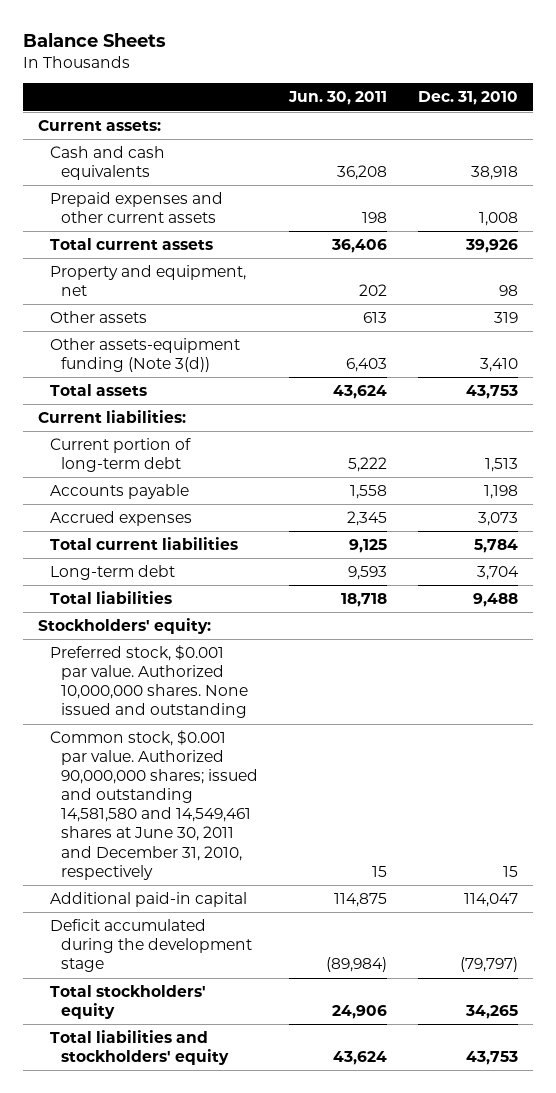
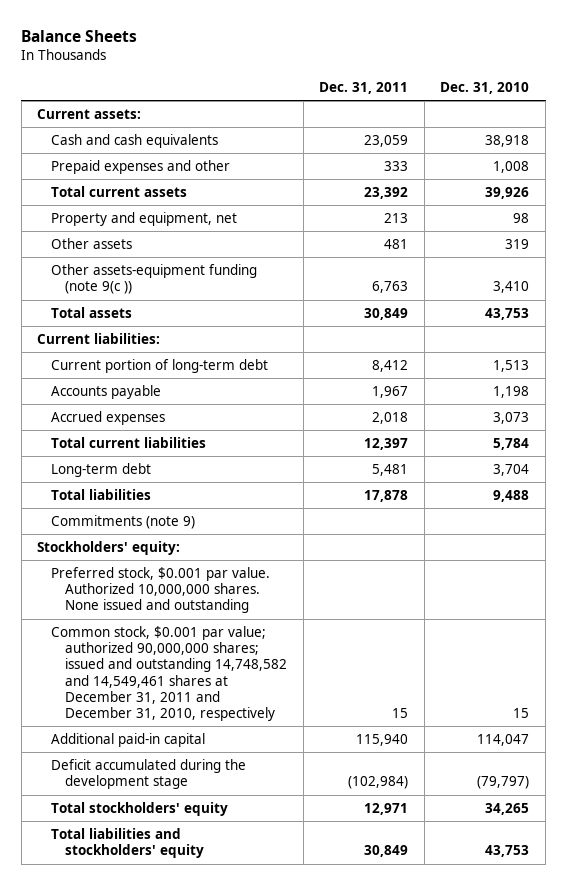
- | Jun. 30, 2011 | Dec. 31, 2010
+ | Dec. 31, 2011 | Dec. 31, 2010
- Prepaid expenses and other current assets | 198 | 1,008
+ Prepaid expenses and other | 333 | 1,008
- Other assets-equipment funding (Note 3(d)) | 6,403 | 3,410
+ Other assets-equipment funding (note 9(c )) | 6,763 | 3,410
+ Commitments (note 9)
- Common stock, $0.001 par value. Authorized 90,000,000 shares; issued and outstanding 14,581,580 and 14,549,461 shares at June 30, 2011 and December 31, 2010, respectively | 15 | 15
+ Common stock, $0.001 par value; authorized 90,000,000 shares; issued and outstanding 14,748,582 and 14,549,461 shares at December 31, 2011 and December 31, 2010, respectively | 15 | 15

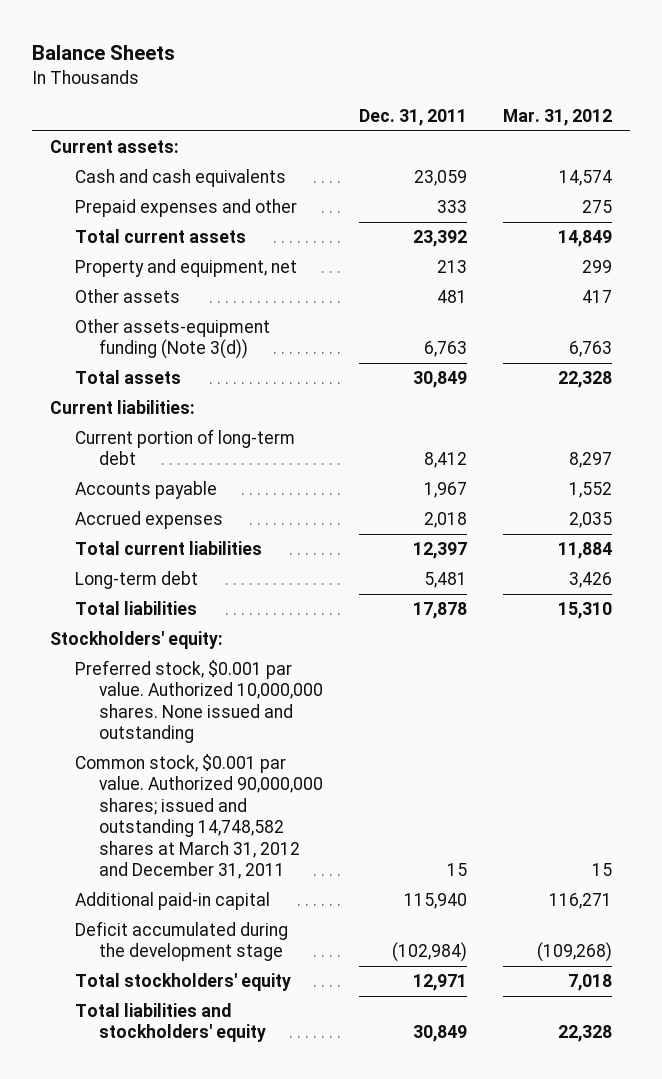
- | Dec. 31, 2011 | Dec. 31, 2010
+ | Dec. 31, 2011 | Mar. 31, 2012
- Other assets-equipment funding (note 9(c )) | 6,763 | 3,410
+ Other assets-equipment funding (Note 3(d)) | 6,763 | 6,763
- Commitments (note 9)
- Common stock, $0.001 par value; authorized 90,000,000 shares; issued and outstanding 14,748,582 and 14,549,461 shares at December 31, 2011 and December 31, 2010, respectively | 15 | 15
+ Common stock, $0.001 par value. Authorized 90,000,000 shares; issued and outstanding 14,748,582 shares at March 31, 2012 and December 31, 2011 | 15 | 15

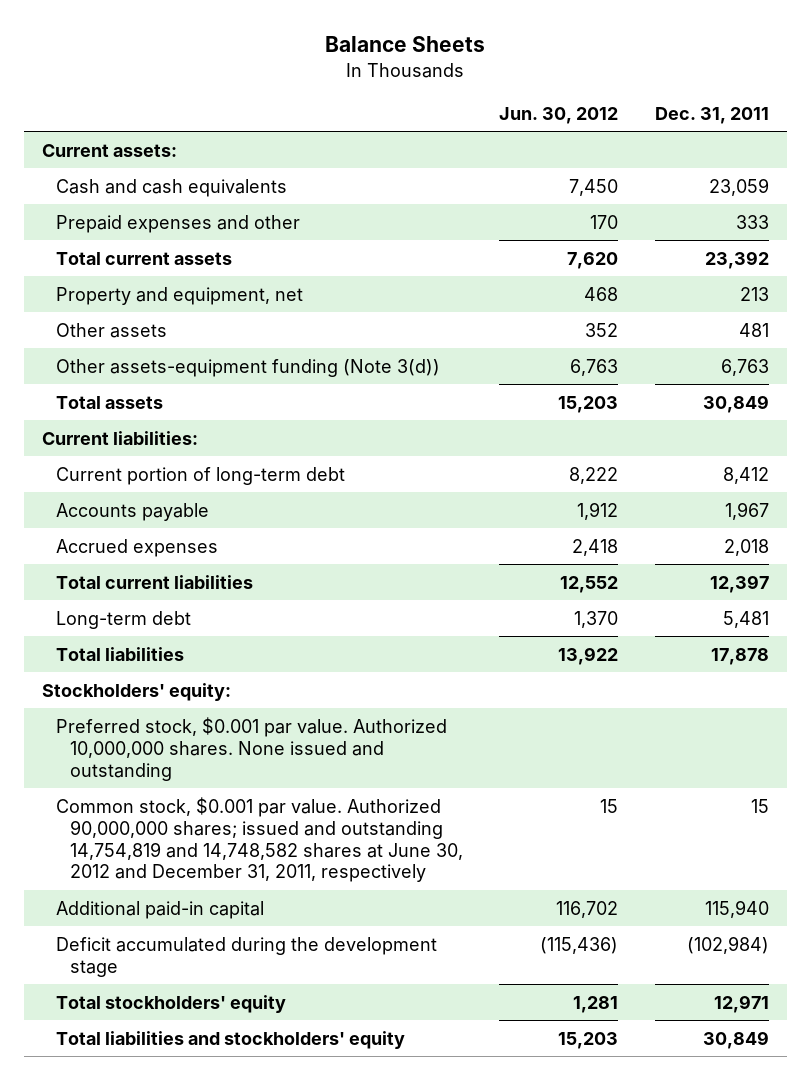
- | Dec. 31, 2011 | Mar. 31, 2012
+ | Jun. 30, 2012 | Dec. 31, 2011
- Common stock, $0.001 par value. Authorized 90,000,000 shares; issued and outstanding 14,748,582 shares at March 31, 2012 and December 31, 2011 | 15 | 15
+ Common stock, $0.001 par value. Authorized 90,000,000 shares; issued and outstanding 14,754,819 and 14,748,582 shares at June 30, 2012 and December 31, 2011, respectively | 15 | 15

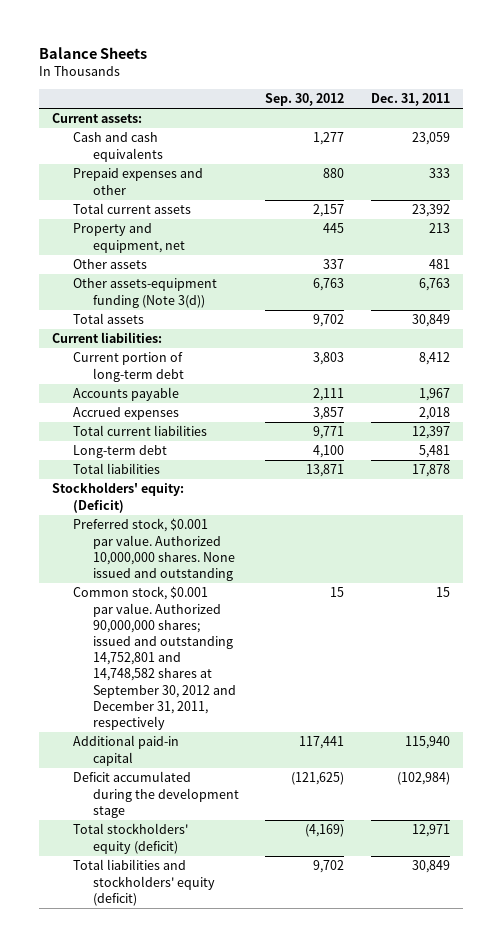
- | Jun. 30, 2012 | Dec. 31, 2011
+ | Sep. 30, 2012 | Dec. 31, 2011
- Stockholders' equity:
+ Stockholders' equity: (Deficit)
- Common stock, $0.001 par value. Authorized 90,000,000 shares; issued and outstanding 14,754,819 and 14,748,582 shares at June 30, 2012 and December 31, 2011, respectively | 15 | 15
+ Common stock, $0.001 par value. Authorized 90,000,000 shares; issued and outstanding 14,752,801 and 14,748,582 shares at September 30, 2012 and December 31, 2011, respectively | 15 | 15
- Total stockholders' equity | 1,281 | 12,971
- Total liabilities and stockholders' equity | 15,203 | 30,849
+ Total stockholders' equity (deficit) | (4,169) | 12,971
+ Total liabilities and stockholders' equity (deficit) | 9,702 | 30,849

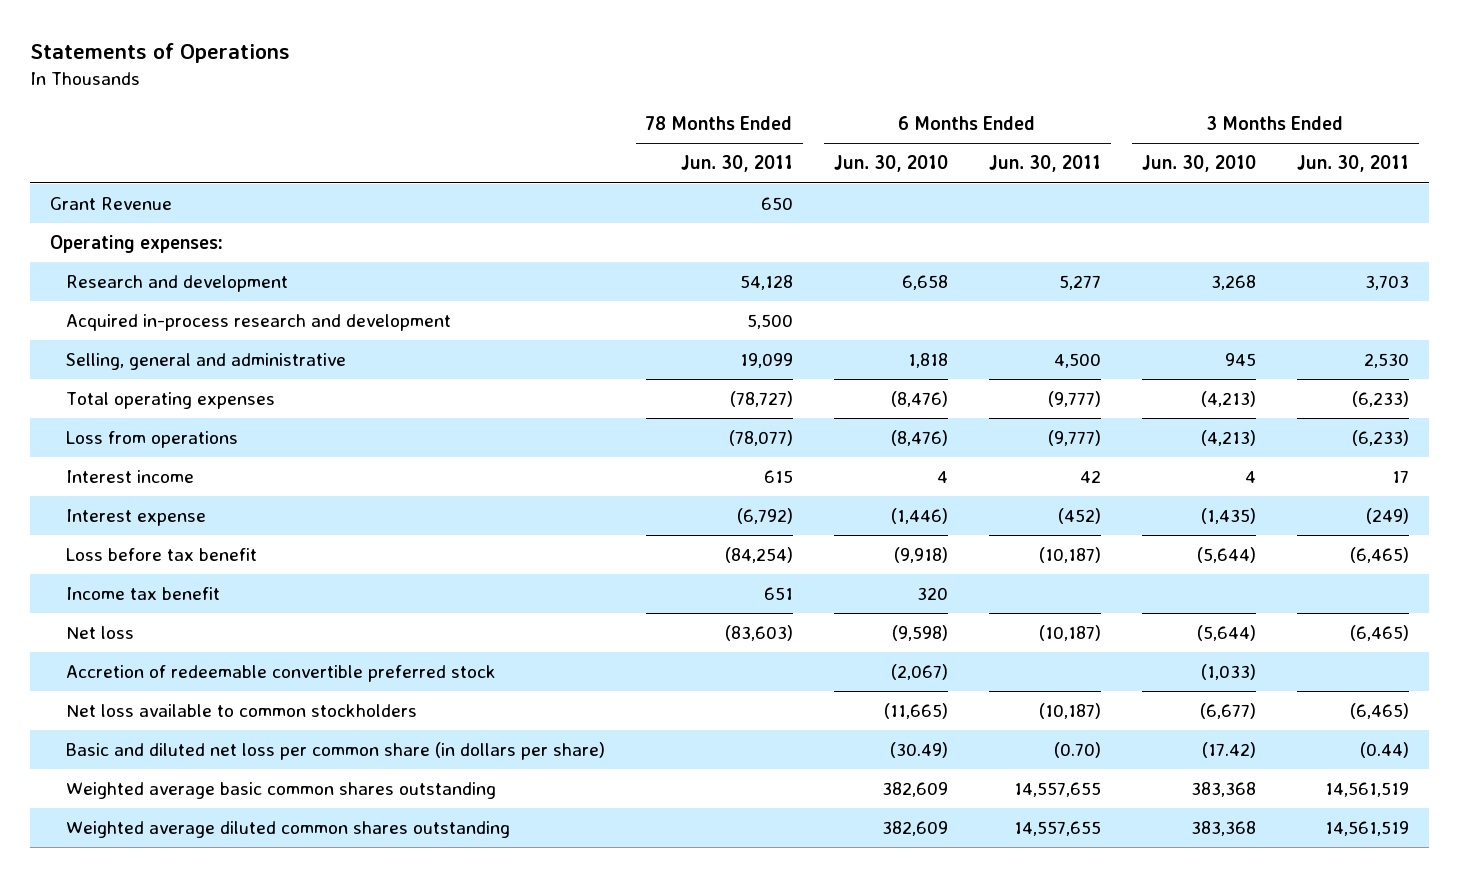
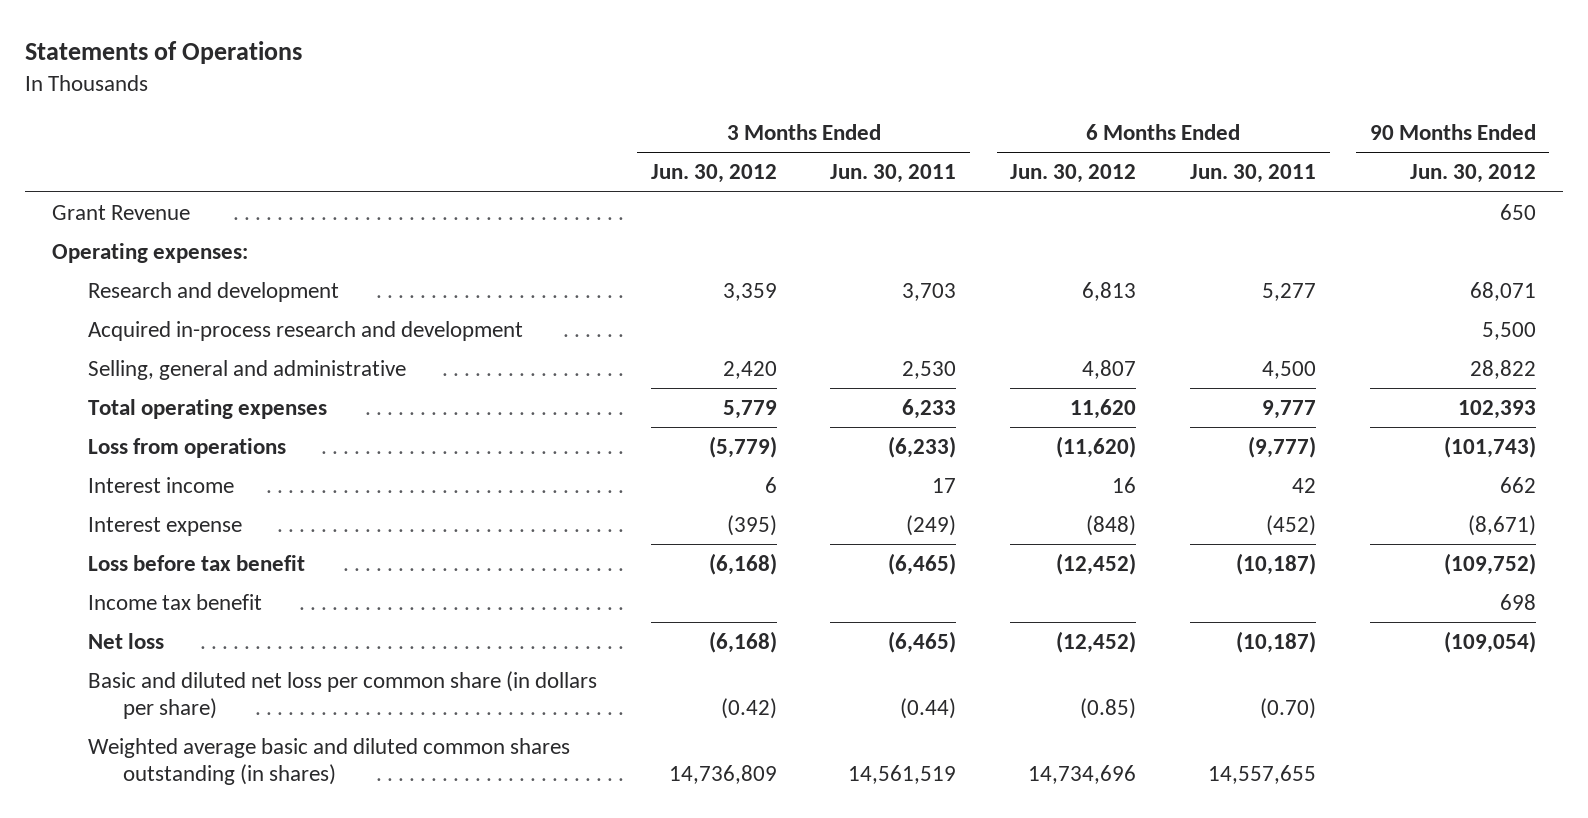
- | 78 Months Ended Jun. 30, 2011 | 6 Months Ended Jun. 30, 2010 | 6 Months Ended Jun. 30, 2011 | 3 Months Ended Jun. 30, 2010 | 3 Months Ended Jun. 30, 2011
+ | 3 Months Ended Jun. 30, 2012 | 3 Months Ended Jun. 30, 2011 | 6 Months Ended Jun. 30, 2012 | 6 Months Ended Jun. 30, 2011 | 90 Months Ended Jun. 30, 2012
- Total operating expenses | (78,727) | (8,476) | (9,777) | (4,213) | (6,233)
+ Total operating expenses | 5,779 | 6,233 | 11,620 | 9,777 | 102,393
- Accretion of redeemable convertible preferred stock | | (2,067) | | (1,033) |
- Net loss available to common stockholders | | (11,665) | (10,187) | (6,677) | (6,465)
- Weighted average basic common shares outstanding | | 382,609 | 14,557,655 | 383,368 | 14,561,519
- Weighted average diluted common shares outstanding | | 382,609 | 14,557,655 | 383,368 | 14,561,519
+ Weighted average basic and diluted common shares outstanding (in shares) | 14,736,809 | 14,561,519 | 14,734,696 | 14,557,655 |

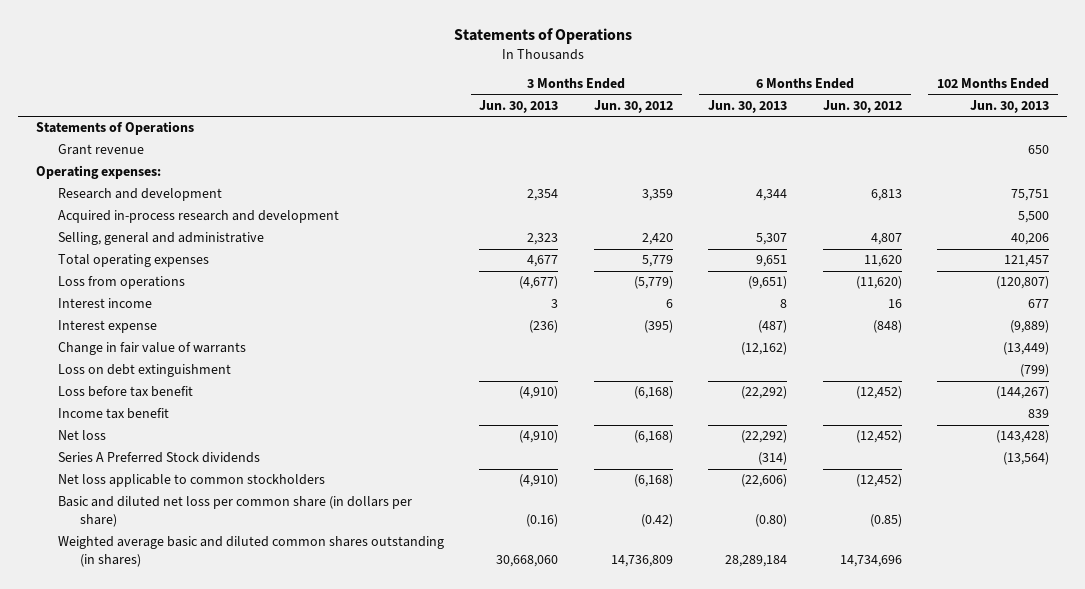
- | 3 Months Ended Jun. 30, 2012 | 3 Months Ended Jun. 30, 2011 | 6 Months Ended Jun. 30, 2012 | 6 Months Ended Jun. 30, 2011 | 90 Months Ended Jun. 30, 2012
+ | 3 Months Ended Jun. 30, 2013 | 3 Months Ended Jun. 30, 2012 | 6 Months Ended Jun. 30, 2013 | 6 Months Ended Jun. 30, 2012 | 102 Months Ended Jun. 30, 2013
- Grant Revenue | | | | | 650
+ Statements of Operations
+ Grant revenue | | | | | 650
+ Change in fair value of warrants | | | (12,162) | | (13,449)
+ Loss on debt extinguishment | | | | | (799)
+ Series A Preferred Stock dividends | | | (314) | | (13,564)
+ Net loss applicable to common stockholders | (4,910) | (6,168) | (22,606) | (12,452) |

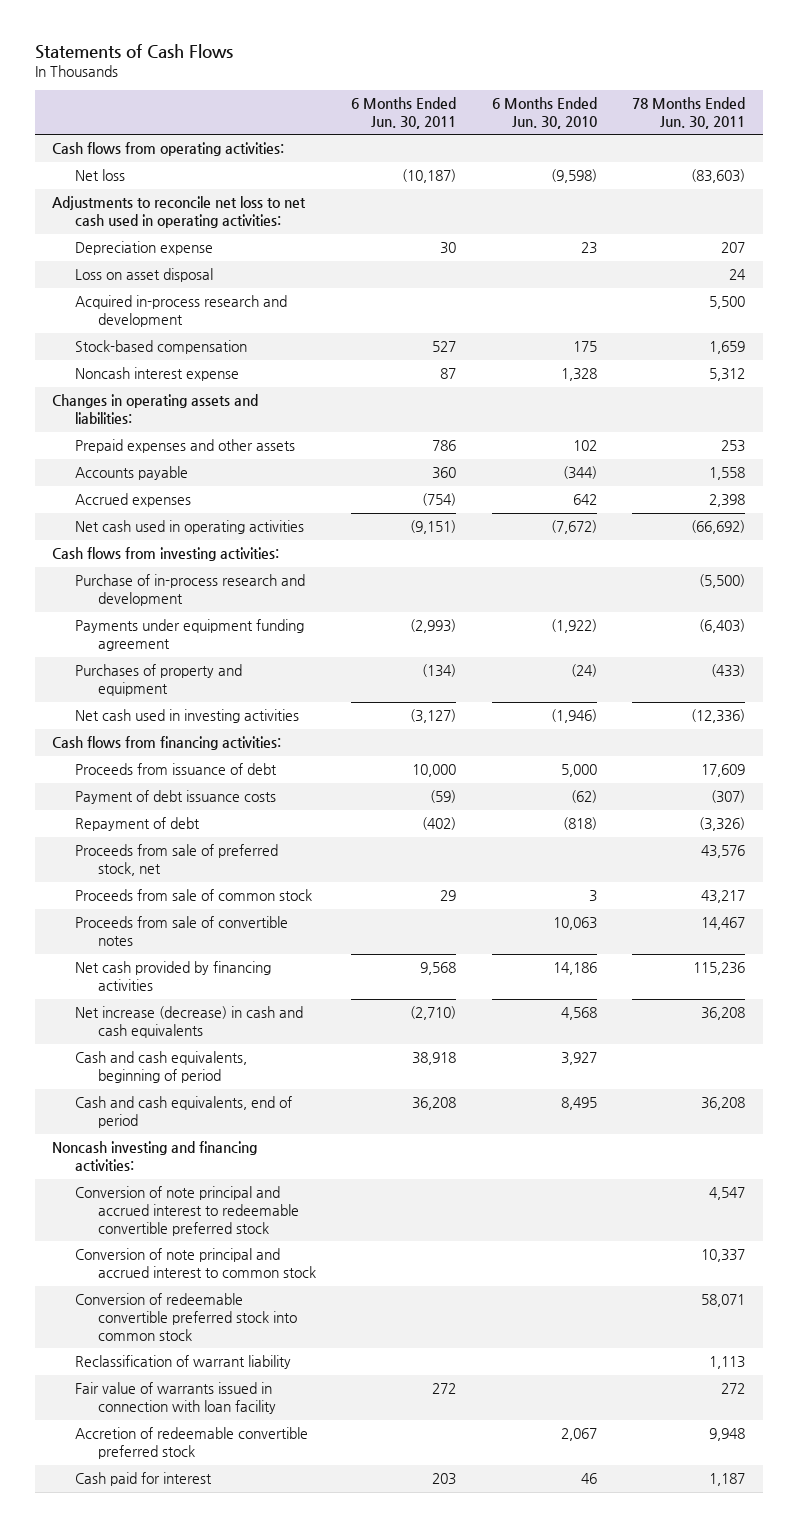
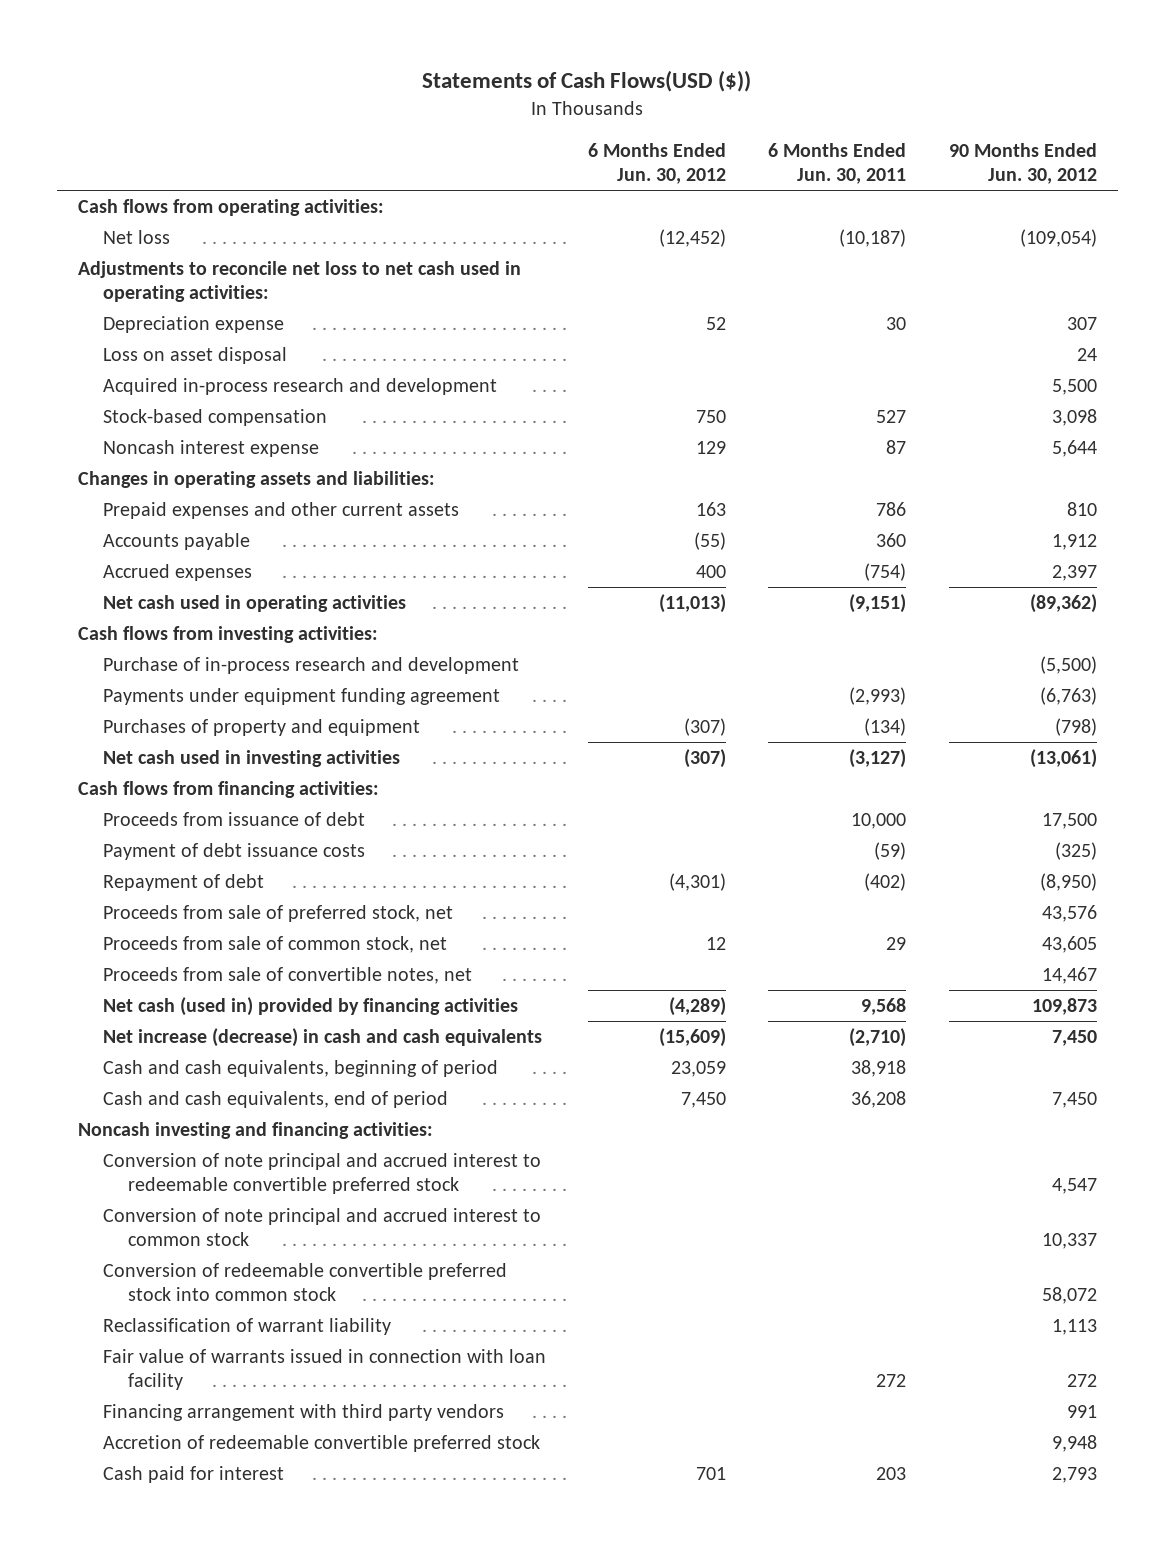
- Statements of Cash Flows
+ Statements of Cash Flows(USD ($))
- | 6 Months Ended Jun. 30, 2011 | 6 Months Ended Jun. 30, 2010 | 78 Months Ended Jun. 30, 2011
+ | 6 Months Ended Jun. 30, 2012 | 6 Months Ended Jun. 30, 2011 | 90 Months Ended Jun. 30, 2012
- Prepaid expenses and other assets | 786 | 102 | 253
+ Prepaid expenses and other current assets | 163 | 786 | 810
- Proceeds from sale of common stock | 29 | 3 | 43,217
- Proceeds from sale of convertible notes | | 10,063 | 14,467
- Net cash provided by financing activities | 9,568 | 14,186 | 115,236
+ Proceeds from sale of common stock, net | 12 | 29 | 43,605
+ Proceeds from sale of convertible notes, net | | | 14,467
+ Net cash (used in) provided by financing activities | (4,289) | 9,568 | 109,873
+ Financing arrangement with third party vendors | | | 991

